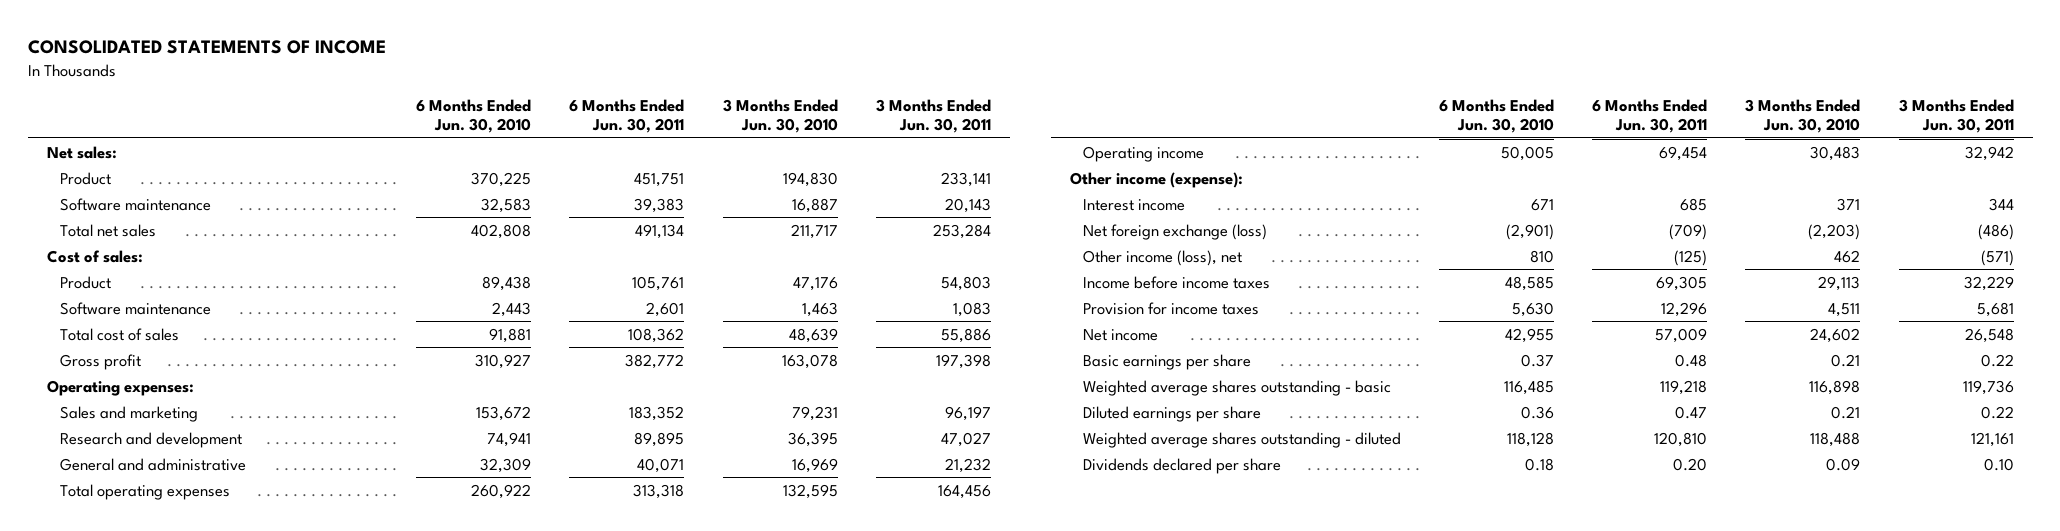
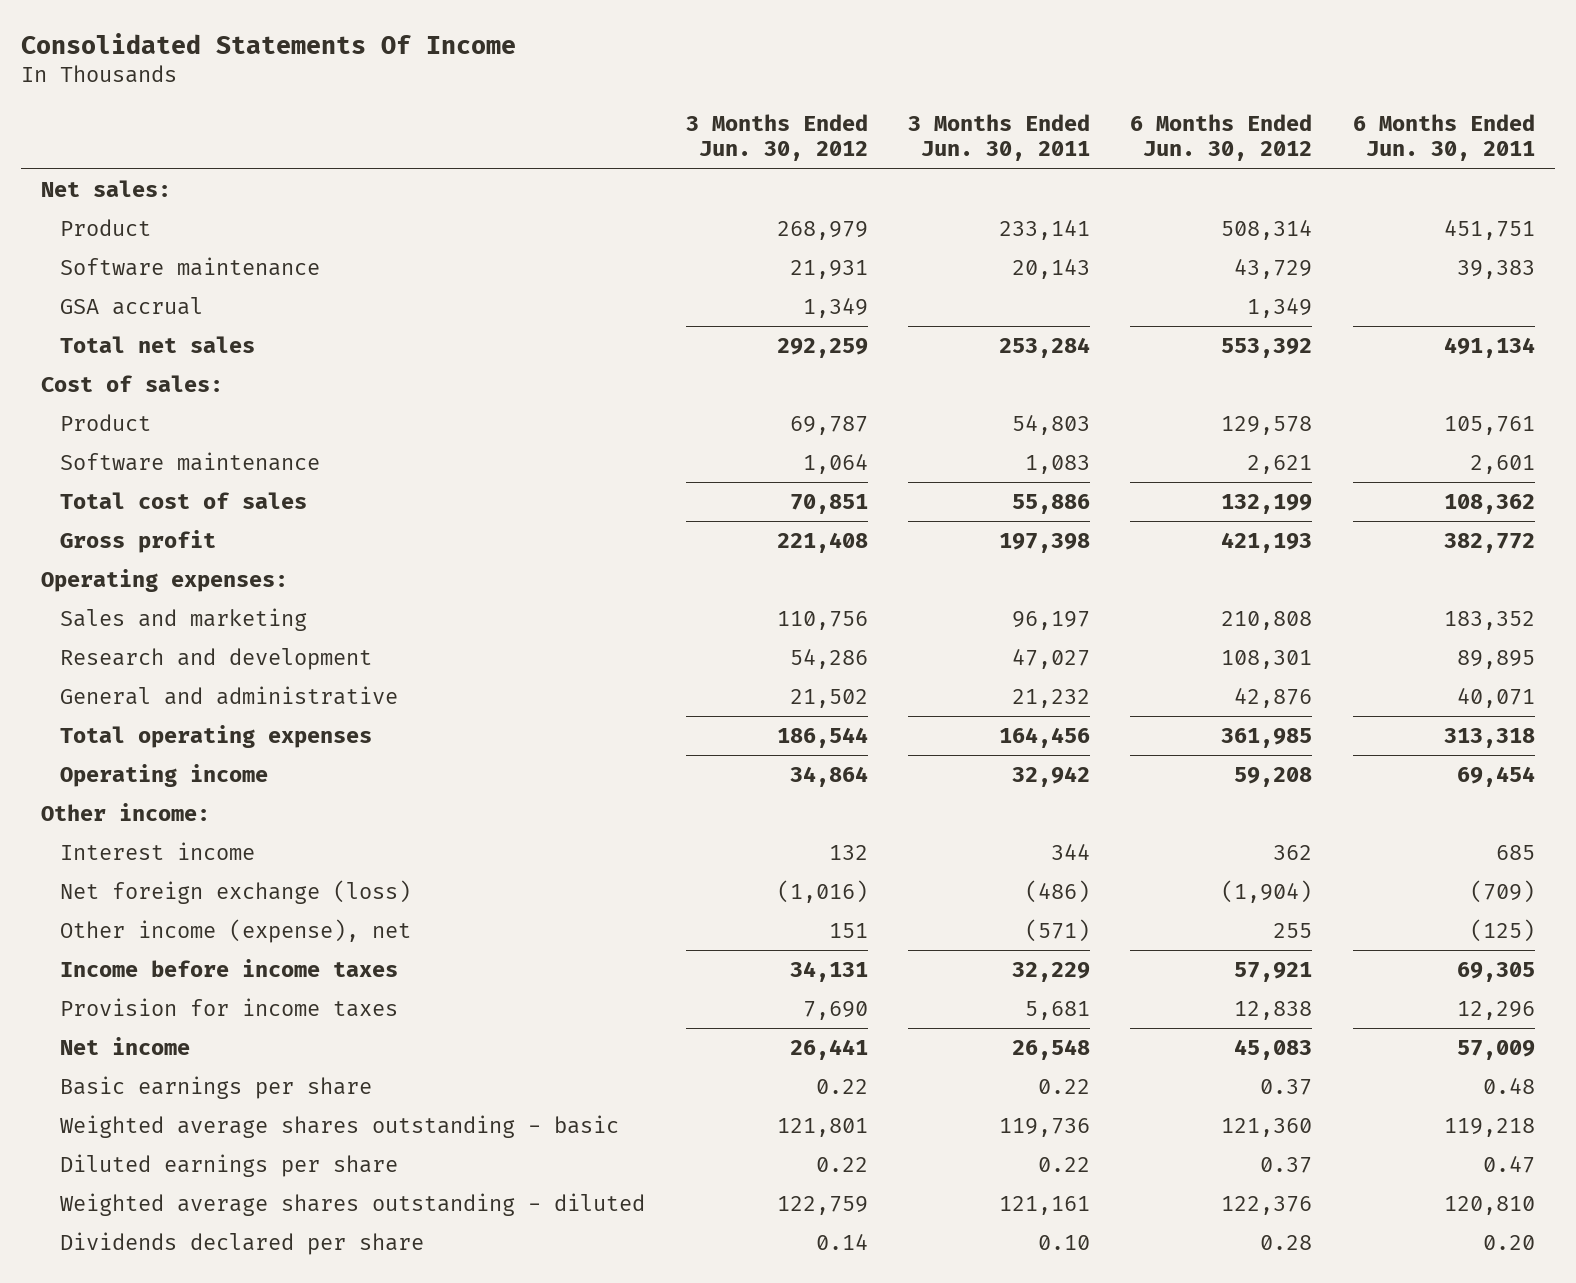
- CONSOLIDATED STATEMENTS OF INCOME
+ Consolidated Statements Of Income
- | 6 Months Ended Jun. 30, 2010 | 6 Months Ended Jun. 30, 2011 | 3 Months Ended Jun. 30, 2010 | 3 Months Ended Jun. 30, 2011
+ | 3 Months Ended Jun. 30, 2012 | 3 Months Ended Jun. 30, 2011 | 6 Months Ended Jun. 30, 2012 | 6 Months Ended Jun. 30, 2011
+ GSA accrual | 1,349 | | 1,349 |
- Other income (expense):
+ Other income:
- Other income (loss), net | 810 | (125) | 462 | (571)
+ Other income (expense), net | 151 | (571) | 255 | (125)

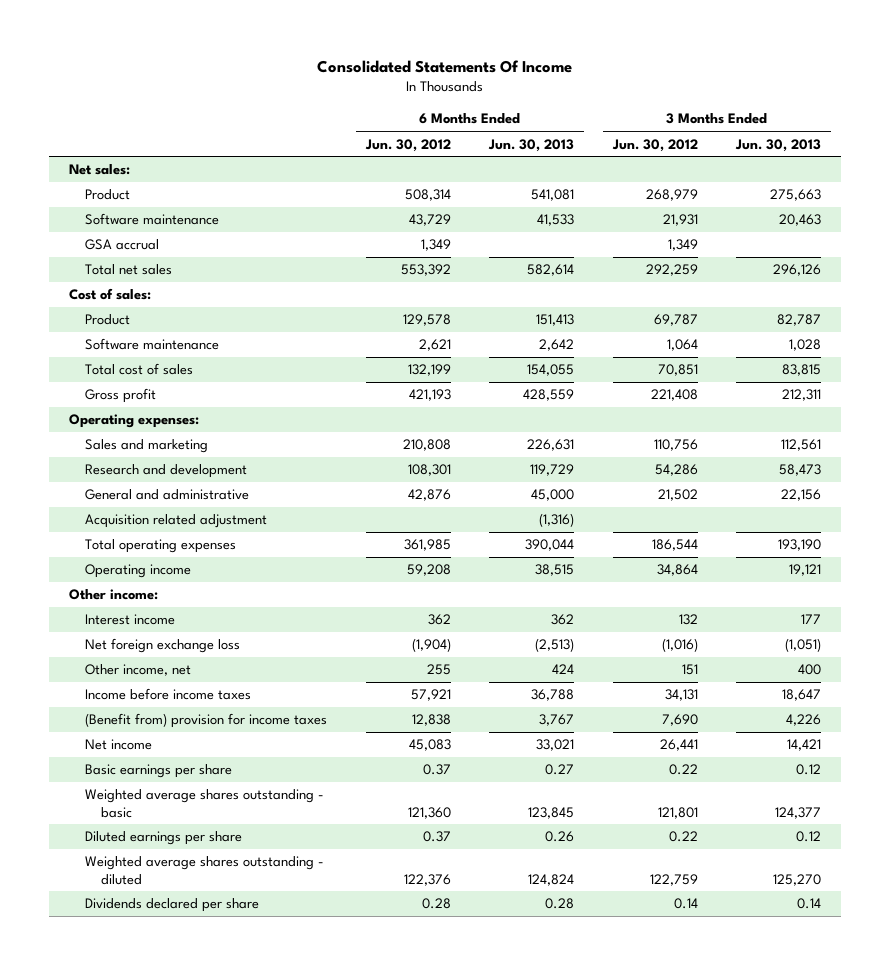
- | 3 Months Ended Jun. 30, 2012 | 3 Months Ended Jun. 30, 2011 | 6 Months Ended Jun. 30, 2012 | 6 Months Ended Jun. 30, 2011
+ | 6 Months Ended Jun. 30, 2012 | 6 Months Ended Jun. 30, 2013 | 3 Months Ended Jun. 30, 2012 | 3 Months Ended Jun. 30, 2013
+ Acquisition related adjustment | | (1,316) | |
- Net foreign exchange (loss) | (1,016) | (486) | (1,904) | (709)
- Other income (expense), net | 151 | (571) | 255 | (125)
+ Net foreign exchange loss | (1,904) | (2,513) | (1,016) | (1,051)
+ Other income, net | 255 | 424 | 151 | 400
- Provision for income taxes | 7,690 | 5,681 | 12,838 | 12,296
+ (Benefit from) provision for income taxes | 12,838 | 3,767 | 7,690 | 4,226

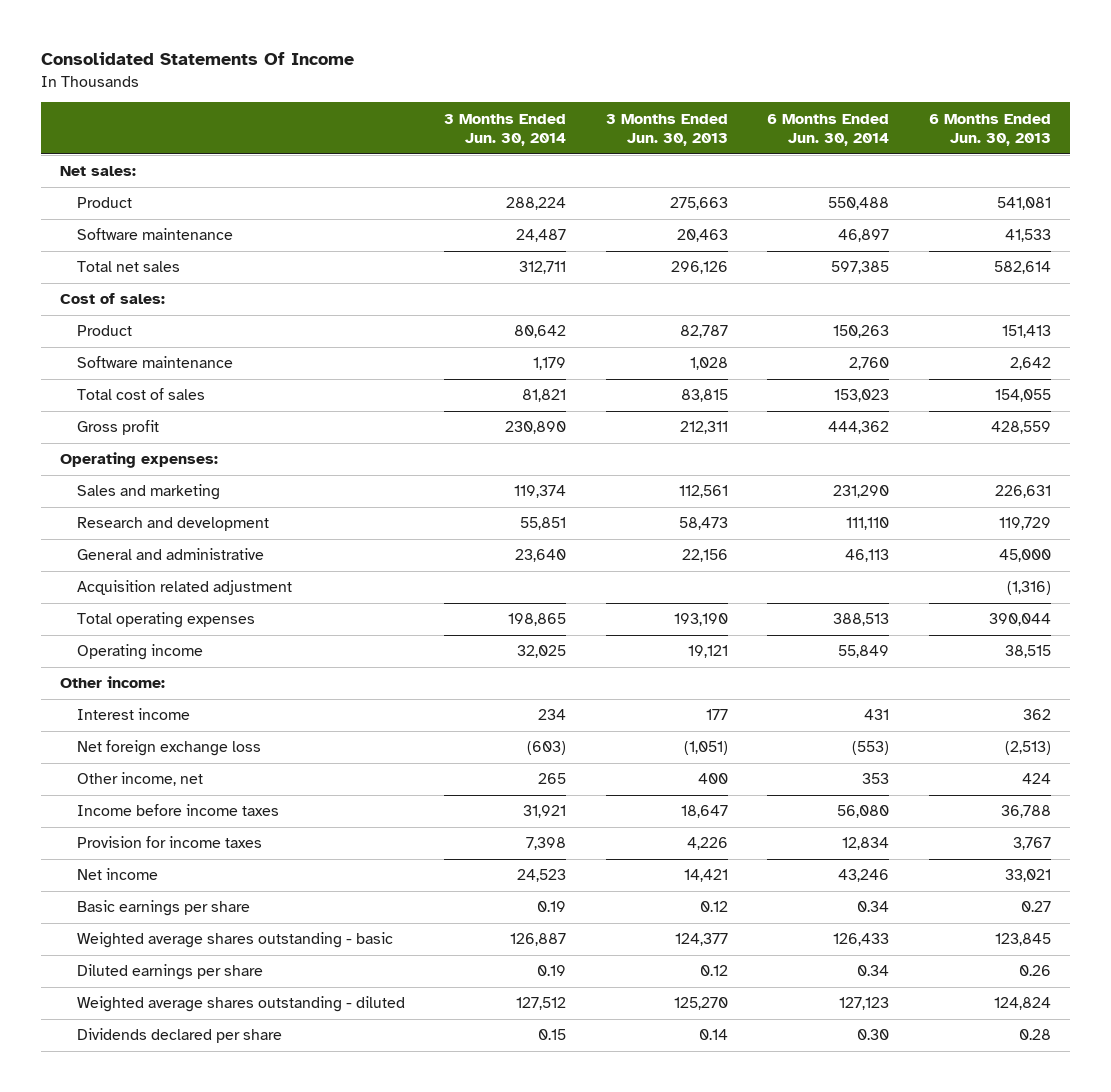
- | 6 Months Ended Jun. 30, 2012 | 6 Months Ended Jun. 30, 2013 | 3 Months Ended Jun. 30, 2012 | 3 Months Ended Jun. 30, 2013
+ | 3 Months Ended Jun. 30, 2014 | 3 Months Ended Jun. 30, 2013 | 6 Months Ended Jun. 30, 2014 | 6 Months Ended Jun. 30, 2013
- GSA accrual | 1,349 | | 1,349 |
- (Benefit from) provision for income taxes | 12,838 | 3,767 | 7,690 | 4,226
+ Provision for income taxes | 7,398 | 4,226 | 12,834 | 3,767

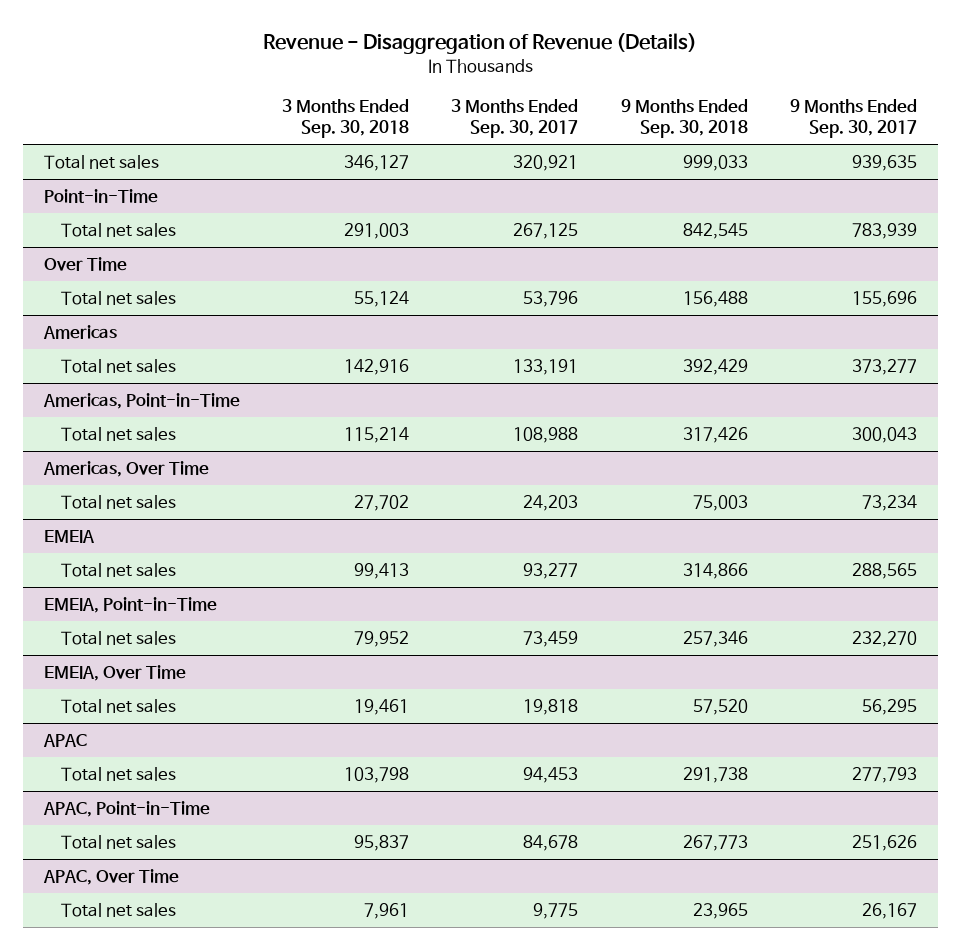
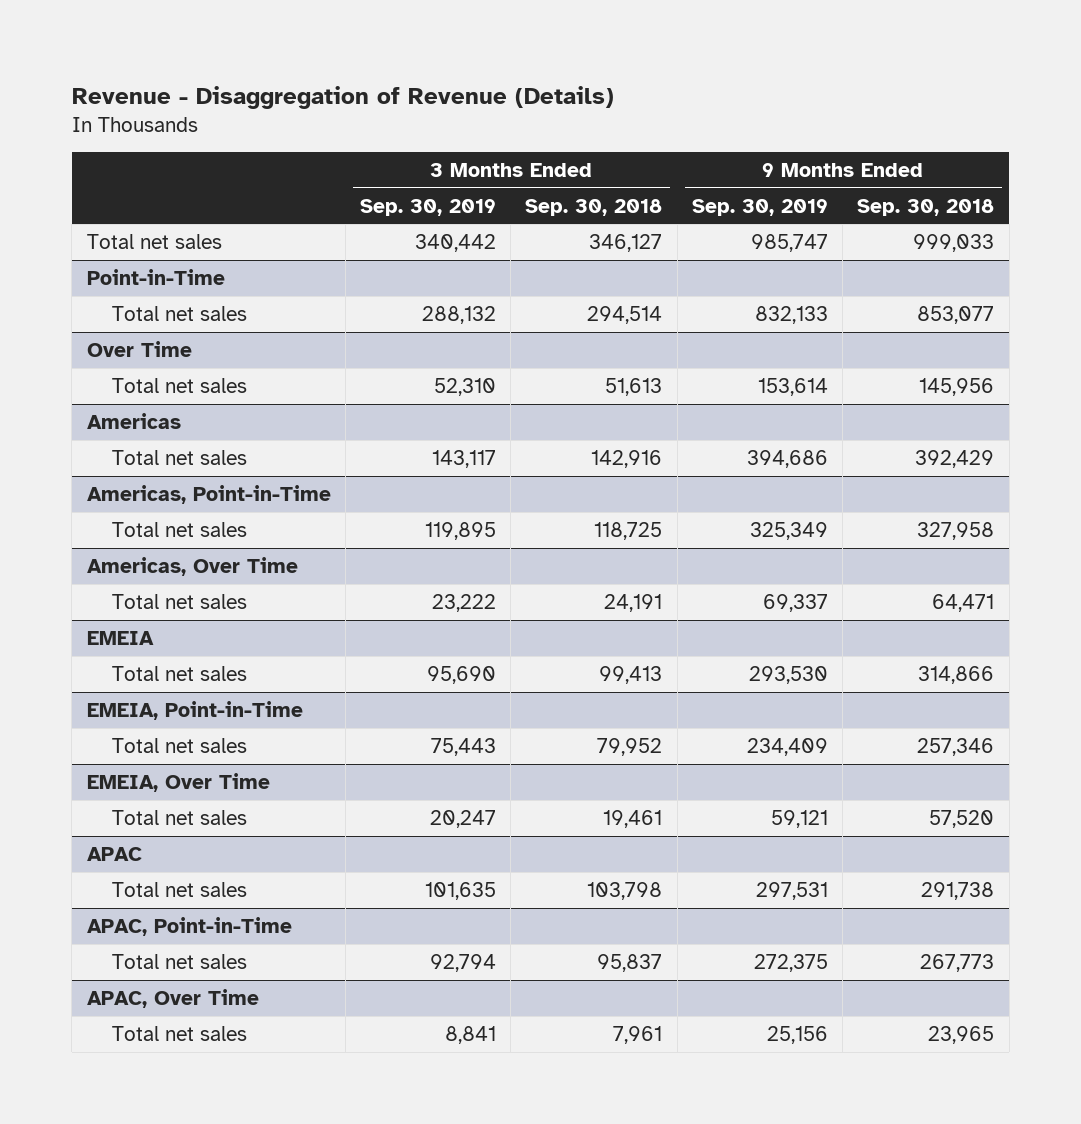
- | 3 Months Ended Sep. 30, 2018 | 3 Months Ended Sep. 30, 2017 | 9 Months Ended Sep. 30, 2018 | 9 Months Ended Sep. 30, 2017
+ | 3 Months Ended Sep. 30, 2019 | 3 Months Ended Sep. 30, 2018 | 9 Months Ended Sep. 30, 2019 | 9 Months Ended Sep. 30, 2018
@ Point-in-Time
- Total net sales | 291,003 | 267,125 | 842,545 | 783,939
+ Total net sales | 288,132 | 294,514 | 832,133 | 853,077
@ Over Time
- Total net sales | 55,124 | 53,796 | 156,488 | 155,696
+ Total net sales | 52,310 | 51,613 | 153,614 | 145,956
@ Americas, Point-in-Time
- Total net sales | 115,214 | 108,988 | 317,426 | 300,043
+ Total net sales | 119,895 | 118,725 | 325,349 | 327,958
@ Americas, Over Time
- Total net sales | 27,702 | 24,203 | 75,003 | 73,234
+ Total net sales | 23,222 | 24,191 | 69,337 | 64,471

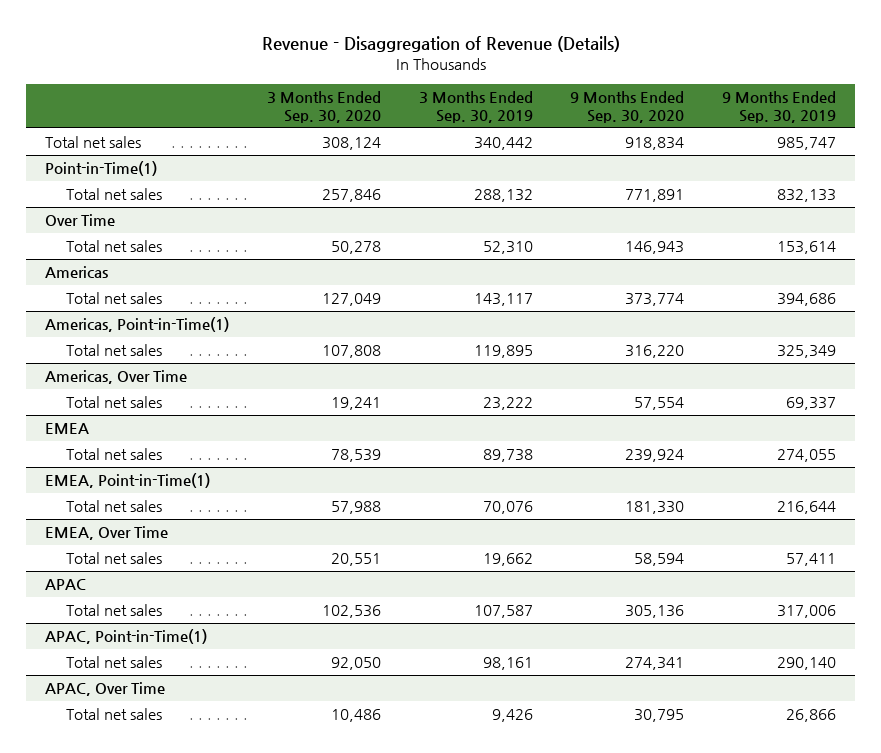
- | 3 Months Ended Sep. 30, 2019 | 3 Months Ended Sep. 30, 2018 | 9 Months Ended Sep. 30, 2019 | 9 Months Ended Sep. 30, 2018
+ | 3 Months Ended Sep. 30, 2020 | 3 Months Ended Sep. 30, 2019 | 9 Months Ended Sep. 30, 2020 | 9 Months Ended Sep. 30, 2019
- Point-in-Time
+ Point-in-Time(1)
- Americas, Point-in-Time
+ Americas, Point-in-Time(1)
- EMEIA
- Total net sales | 95,690 | 99,413 | 293,530 | 314,866
- EMEIA, Point-in-Time
- Total net sales | 75,443 | 79,952 | 234,409 | 257,346
- EMEIA, Over Time
- Total net sales | 20,247 | 19,461 | 59,121 | 57,520
+ EMEA
+ Total net sales | 78,539 | 89,738 | 239,924 | 274,055
+ EMEA, Point-in-Time(1)
+ Total net sales | 57,988 | 70,076 | 181,330 | 216,644
+ EMEA, Over Time
+ Total net sales | 20,551 | 19,662 | 58,594 | 57,411
@ APAC
- Total net sales | 101,635 | 103,798 | 297,531 | 291,738
- APAC, Point-in-Time
- Total net sales | 92,794 | 95,837 | 272,375 | 267,773
@ APAC
+ Total net sales | 102,536 | 107,587 | 305,136 | 317,006
+ APAC, Point-in-Time(1)
+ Total net sales | 92,050 | 98,161 | 274,341 | 290,140
@ APAC, Over Time
- Total net sales | 8,841 | 7,961 | 25,156 | 23,965
+ Total net sales | 10,486 | 9,426 | 30,795 | 26,866

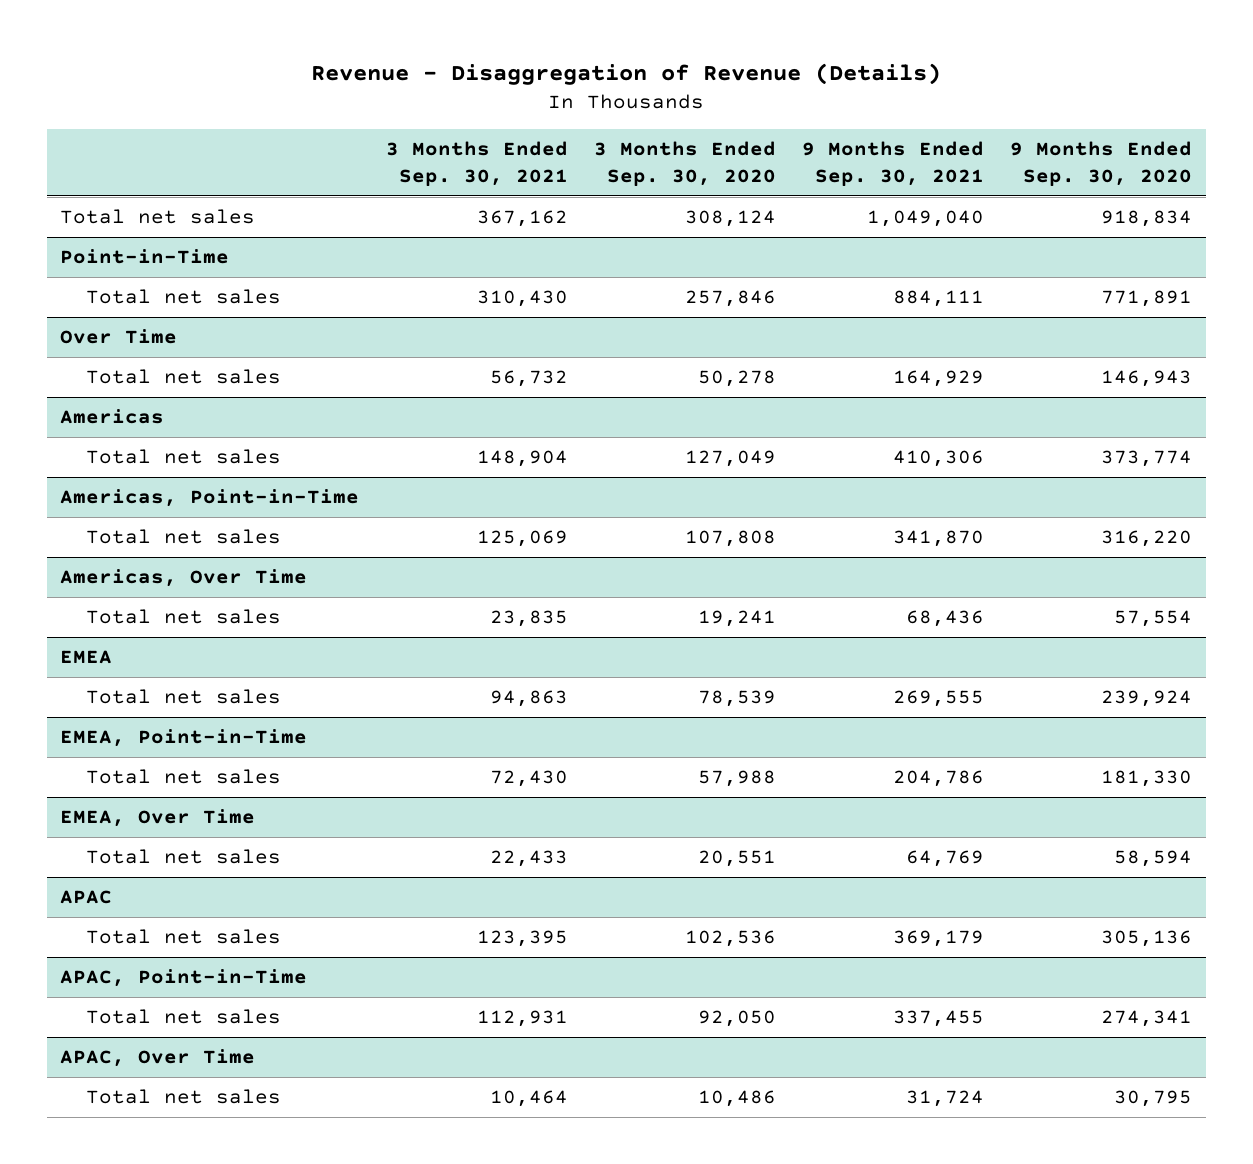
- | 3 Months Ended Sep. 30, 2020 | 3 Months Ended Sep. 30, 2019 | 9 Months Ended Sep. 30, 2020 | 9 Months Ended Sep. 30, 2019
+ | 3 Months Ended Sep. 30, 2021 | 3 Months Ended Sep. 30, 2020 | 9 Months Ended Sep. 30, 2021 | 9 Months Ended Sep. 30, 2020
- Point-in-Time(1)
+ Point-in-Time
- Americas, Point-in-Time(1)
+ Americas, Point-in-Time
- EMEA, Point-in-Time(1)
+ EMEA, Point-in-Time
- APAC, Point-in-Time(1)
+ APAC, Point-in-Time

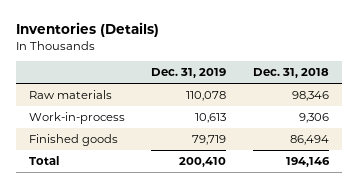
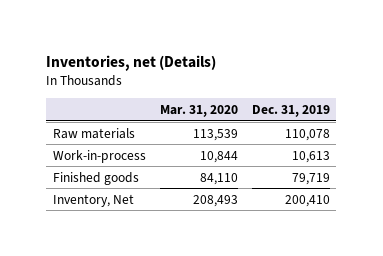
- Inventories (Details)
+ Inventories, net (Details)
- | Dec. 31, 2019 | Dec. 31, 2018
+ | Mar. 31, 2020 | Dec. 31, 2019
- Total | 200,410 | 194,146
+ Inventory, Net | 208,493 | 200,410

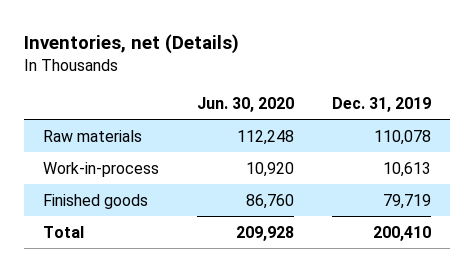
- | Mar. 31, 2020 | Dec. 31, 2019
+ | Jun. 30, 2020 | Dec. 31, 2019
- Inventory, Net | 208,493 | 200,410
+ Total | 209,928 | 200,410

